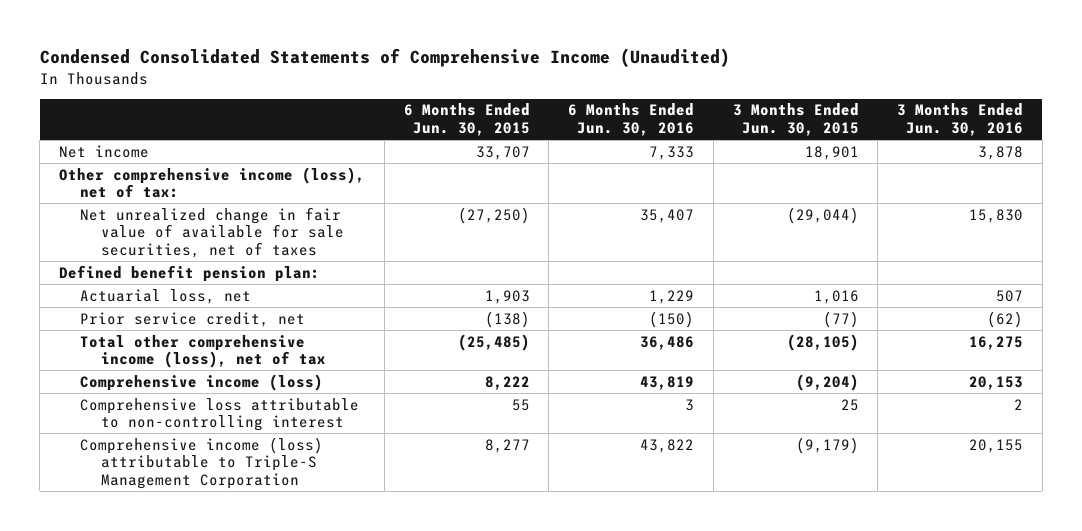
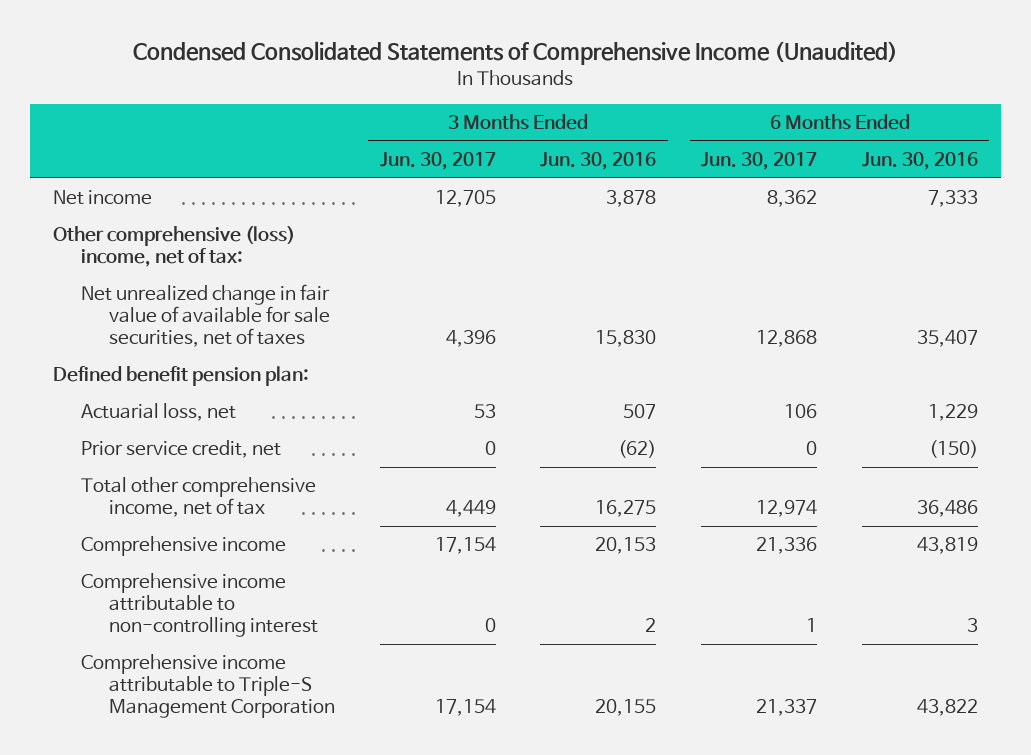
- | 6 Months Ended Jun. 30, 2015 | 6 Months Ended Jun. 30, 2016 | 3 Months Ended Jun. 30, 2015 | 3 Months Ended Jun. 30, 2016
+ | 3 Months Ended Jun. 30, 2017 | 3 Months Ended Jun. 30, 2016 | 6 Months Ended Jun. 30, 2017 | 6 Months Ended Jun. 30, 2016
- Other comprehensive income (loss), net of tax:
+ Other comprehensive (loss) income, net of tax:
- Total other comprehensive income (loss), net of tax | (25,485) | 36,486 | (28,105) | 16,275
- Comprehensive income (loss) | 8,222 | 43,819 | (9,204) | 20,153
- Comprehensive loss attributable to non-controlling interest | 55 | 3 | 25 | 2
- Comprehensive income (loss) attributable to Triple-S Management Corporation | 8,277 | 43,822 | (9,179) | 20,155
+ Total other comprehensive income, net of tax | 4,449 | 16,275 | 12,974 | 36,486
+ Comprehensive income | 17,154 | 20,153 | 21,336 | 43,819
+ Comprehensive income attributable to non-controlling interest | 0 | 2 | 1 | 3
+ Comprehensive income attributable to Triple-S Management Corporation | 17,154 | 20,155 | 21,337 | 43,822

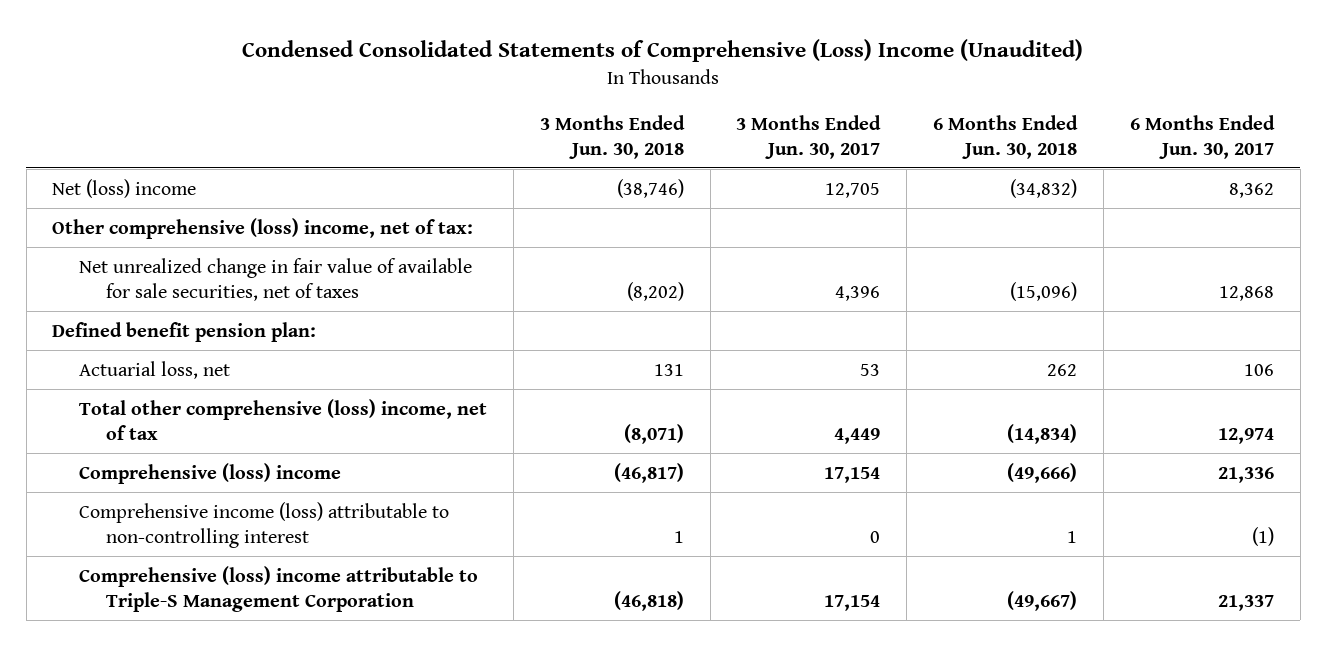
- Condensed Consolidated Statements of Comprehensive Income (Unaudited)
+ Condensed Consolidated Statements of Comprehensive (Loss) Income (Unaudited)
- | 3 Months Ended Jun. 30, 2017 | 3 Months Ended Jun. 30, 2016 | 6 Months Ended Jun. 30, 2017 | 6 Months Ended Jun. 30, 2016
+ | 3 Months Ended Jun. 30, 2018 | 3 Months Ended Jun. 30, 2017 | 6 Months Ended Jun. 30, 2018 | 6 Months Ended Jun. 30, 2017
- Net income | 12,705 | 3,878 | 8,362 | 7,333
+ Net (loss) income | (38,746) | 12,705 | (34,832) | 8,362
- Prior service credit, net | 0 | (62) | 0 | (150)
- Total other comprehensive income, net of tax | 4,449 | 16,275 | 12,974 | 36,486
- Comprehensive income | 17,154 | 20,153 | 21,336 | 43,819
- Comprehensive income attributable to non-controlling interest | 0 | 2 | 1 | 3
- Comprehensive income attributable to Triple-S Management Corporation | 17,154 | 20,155 | 21,337 | 43,822
+ Total other comprehensive (loss) income, net of tax | (8,071) | 4,449 | (14,834) | 12,974
+ Comprehensive (loss) income | (46,817) | 17,154 | (49,666) | 21,336
+ Comprehensive income (loss) attributable to non-controlling interest | 1 | 0 | 1 | (1)
+ Comprehensive (loss) income attributable to Triple-S Management Corporation | (46,818) | 17,154 | (49,667) | 21,337

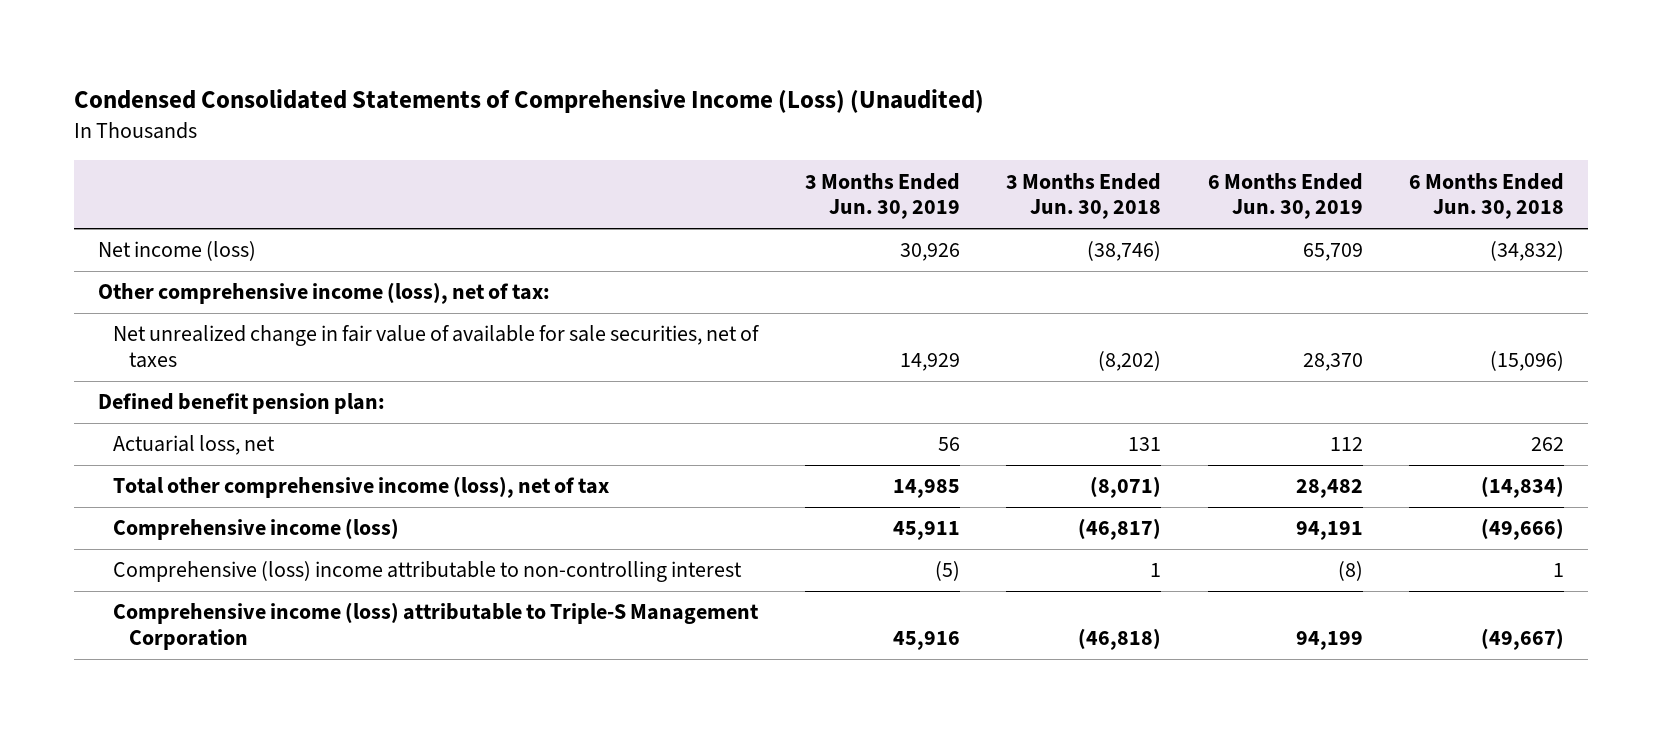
- Condensed Consolidated Statements of Comprehensive (Loss) Income (Unaudited)
+ Condensed Consolidated Statements of Comprehensive Income (Loss) (Unaudited)
- | 3 Months Ended Jun. 30, 2018 | 3 Months Ended Jun. 30, 2017 | 6 Months Ended Jun. 30, 2018 | 6 Months Ended Jun. 30, 2017
+ | 3 Months Ended Jun. 30, 2019 | 3 Months Ended Jun. 30, 2018 | 6 Months Ended Jun. 30, 2019 | 6 Months Ended Jun. 30, 2018
- Net (loss) income | (38,746) | 12,705 | (34,832) | 8,362
- Other comprehensive (loss) income, net of tax:
+ Net income (loss) | 30,926 | (38,746) | 65,709 | (34,832)
+ Other comprehensive income (loss), net of tax:
- Total other comprehensive (loss) income, net of tax | (8,071) | 4,449 | (14,834) | 12,974
- Comprehensive (loss) income | (46,817) | 17,154 | (49,666) | 21,336
- Comprehensive income (loss) attributable to non-controlling interest | 1 | 0 | 1 | (1)
- Comprehensive (loss) income attributable to Triple-S Management Corporation | (46,818) | 17,154 | (49,667) | 21,337
+ Total other comprehensive income (loss), net of tax | 14,985 | (8,071) | 28,482 | (14,834)
+ Comprehensive income (loss) | 45,911 | (46,817) | 94,191 | (49,666)
+ Comprehensive (loss) income attributable to non-controlling interest | (5) | 1 | (8) | 1
+ Comprehensive income (loss) attributable to Triple-S Management Corporation | 45,916 | (46,818) | 94,199 | (49,667)

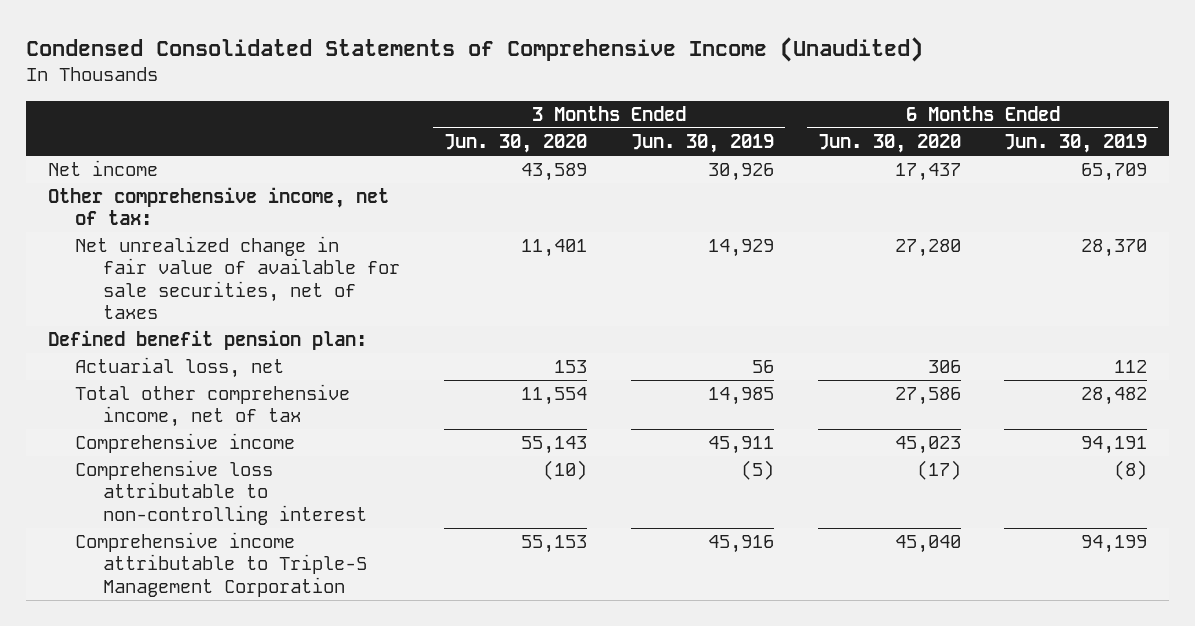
- Condensed Consolidated Statements of Comprehensive Income (Loss) (Unaudited)
+ Condensed Consolidated Statements of Comprehensive Income (Unaudited)
- | 3 Months Ended Jun. 30, 2019 | 3 Months Ended Jun. 30, 2018 | 6 Months Ended Jun. 30, 2019 | 6 Months Ended Jun. 30, 2018
+ | 3 Months Ended Jun. 30, 2020 | 3 Months Ended Jun. 30, 2019 | 6 Months Ended Jun. 30, 2020 | 6 Months Ended Jun. 30, 2019
- Net income (loss) | 30,926 | (38,746) | 65,709 | (34,832)
- Other comprehensive income (loss), net of tax:
+ Net income | 43,589 | 30,926 | 17,437 | 65,709
+ Other comprehensive income, net of tax:
- Total other comprehensive income (loss), net of tax | 14,985 | (8,071) | 28,482 | (14,834)
- Comprehensive income (loss) | 45,911 | (46,817) | 94,191 | (49,666)
- Comprehensive (loss) income attributable to non-controlling interest | (5) | 1 | (8) | 1
- Comprehensive income (loss) attributable to Triple-S Management Corporation | 45,916 | (46,818) | 94,199 | (49,667)
+ Total other comprehensive income, net of tax | 11,554 | 14,985 | 27,586 | 28,482
+ Comprehensive income | 55,143 | 45,911 | 45,023 | 94,191
+ Comprehensive loss attributable to non-controlling interest | (10) | (5) | (17) | (8)
+ Comprehensive income attributable to Triple-S Management Corporation | 55,153 | 45,916 | 45,040 | 94,199

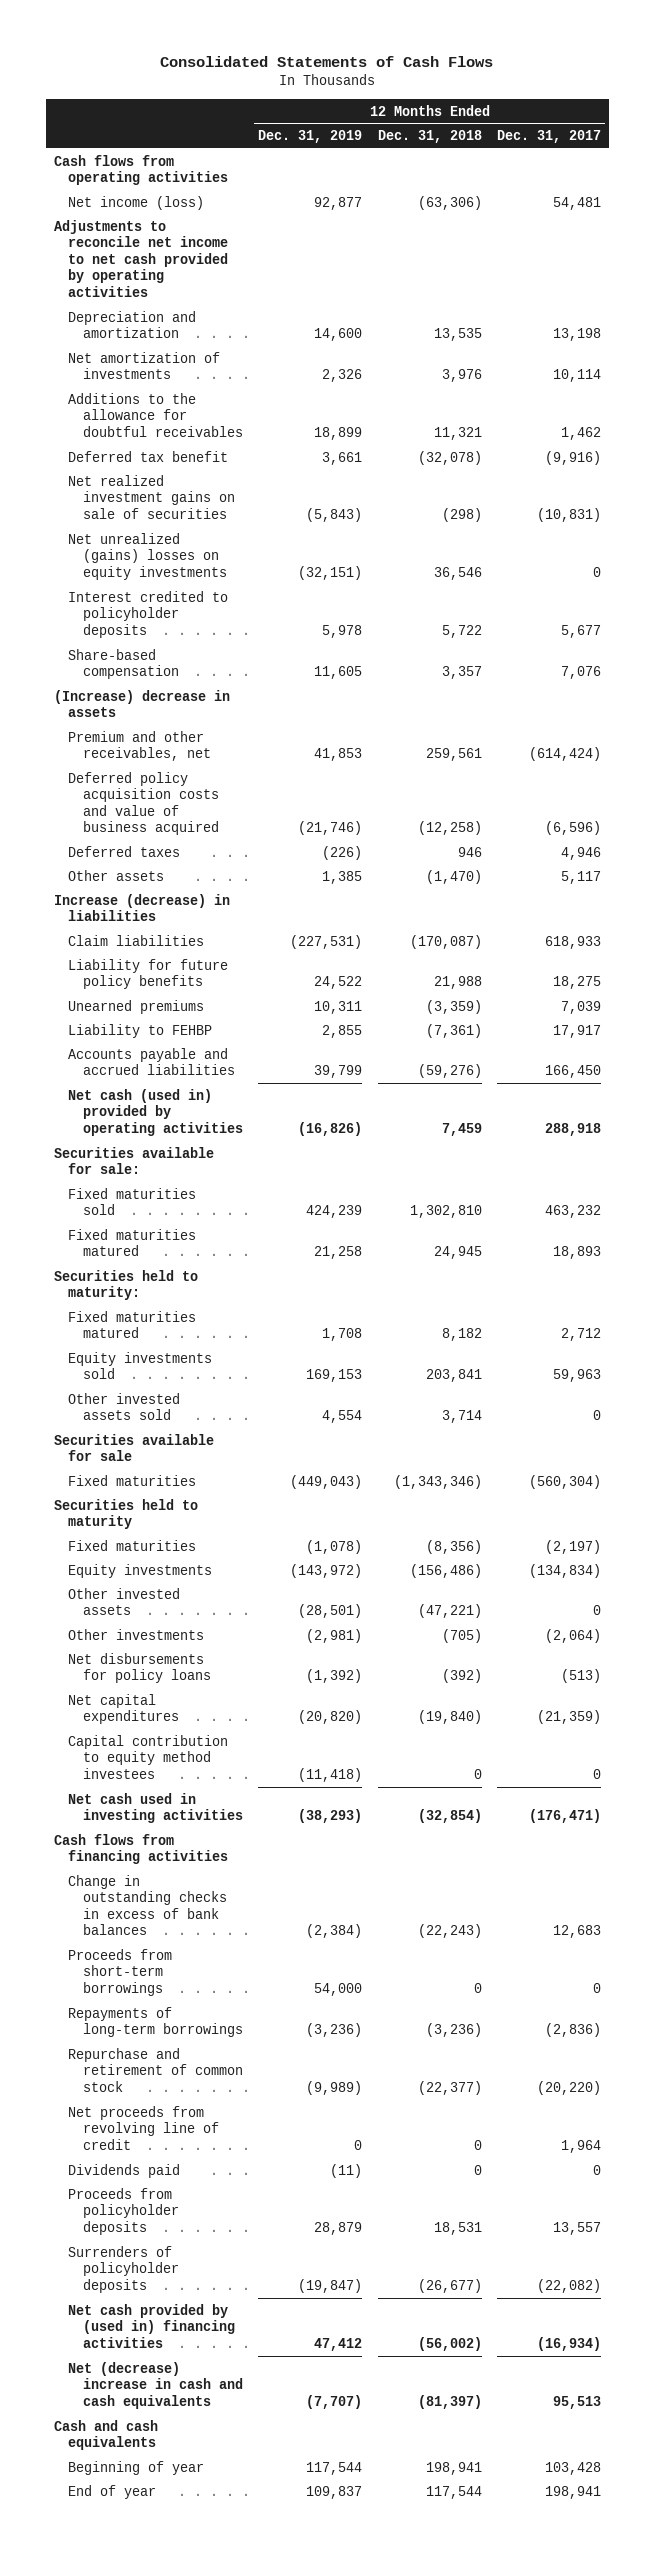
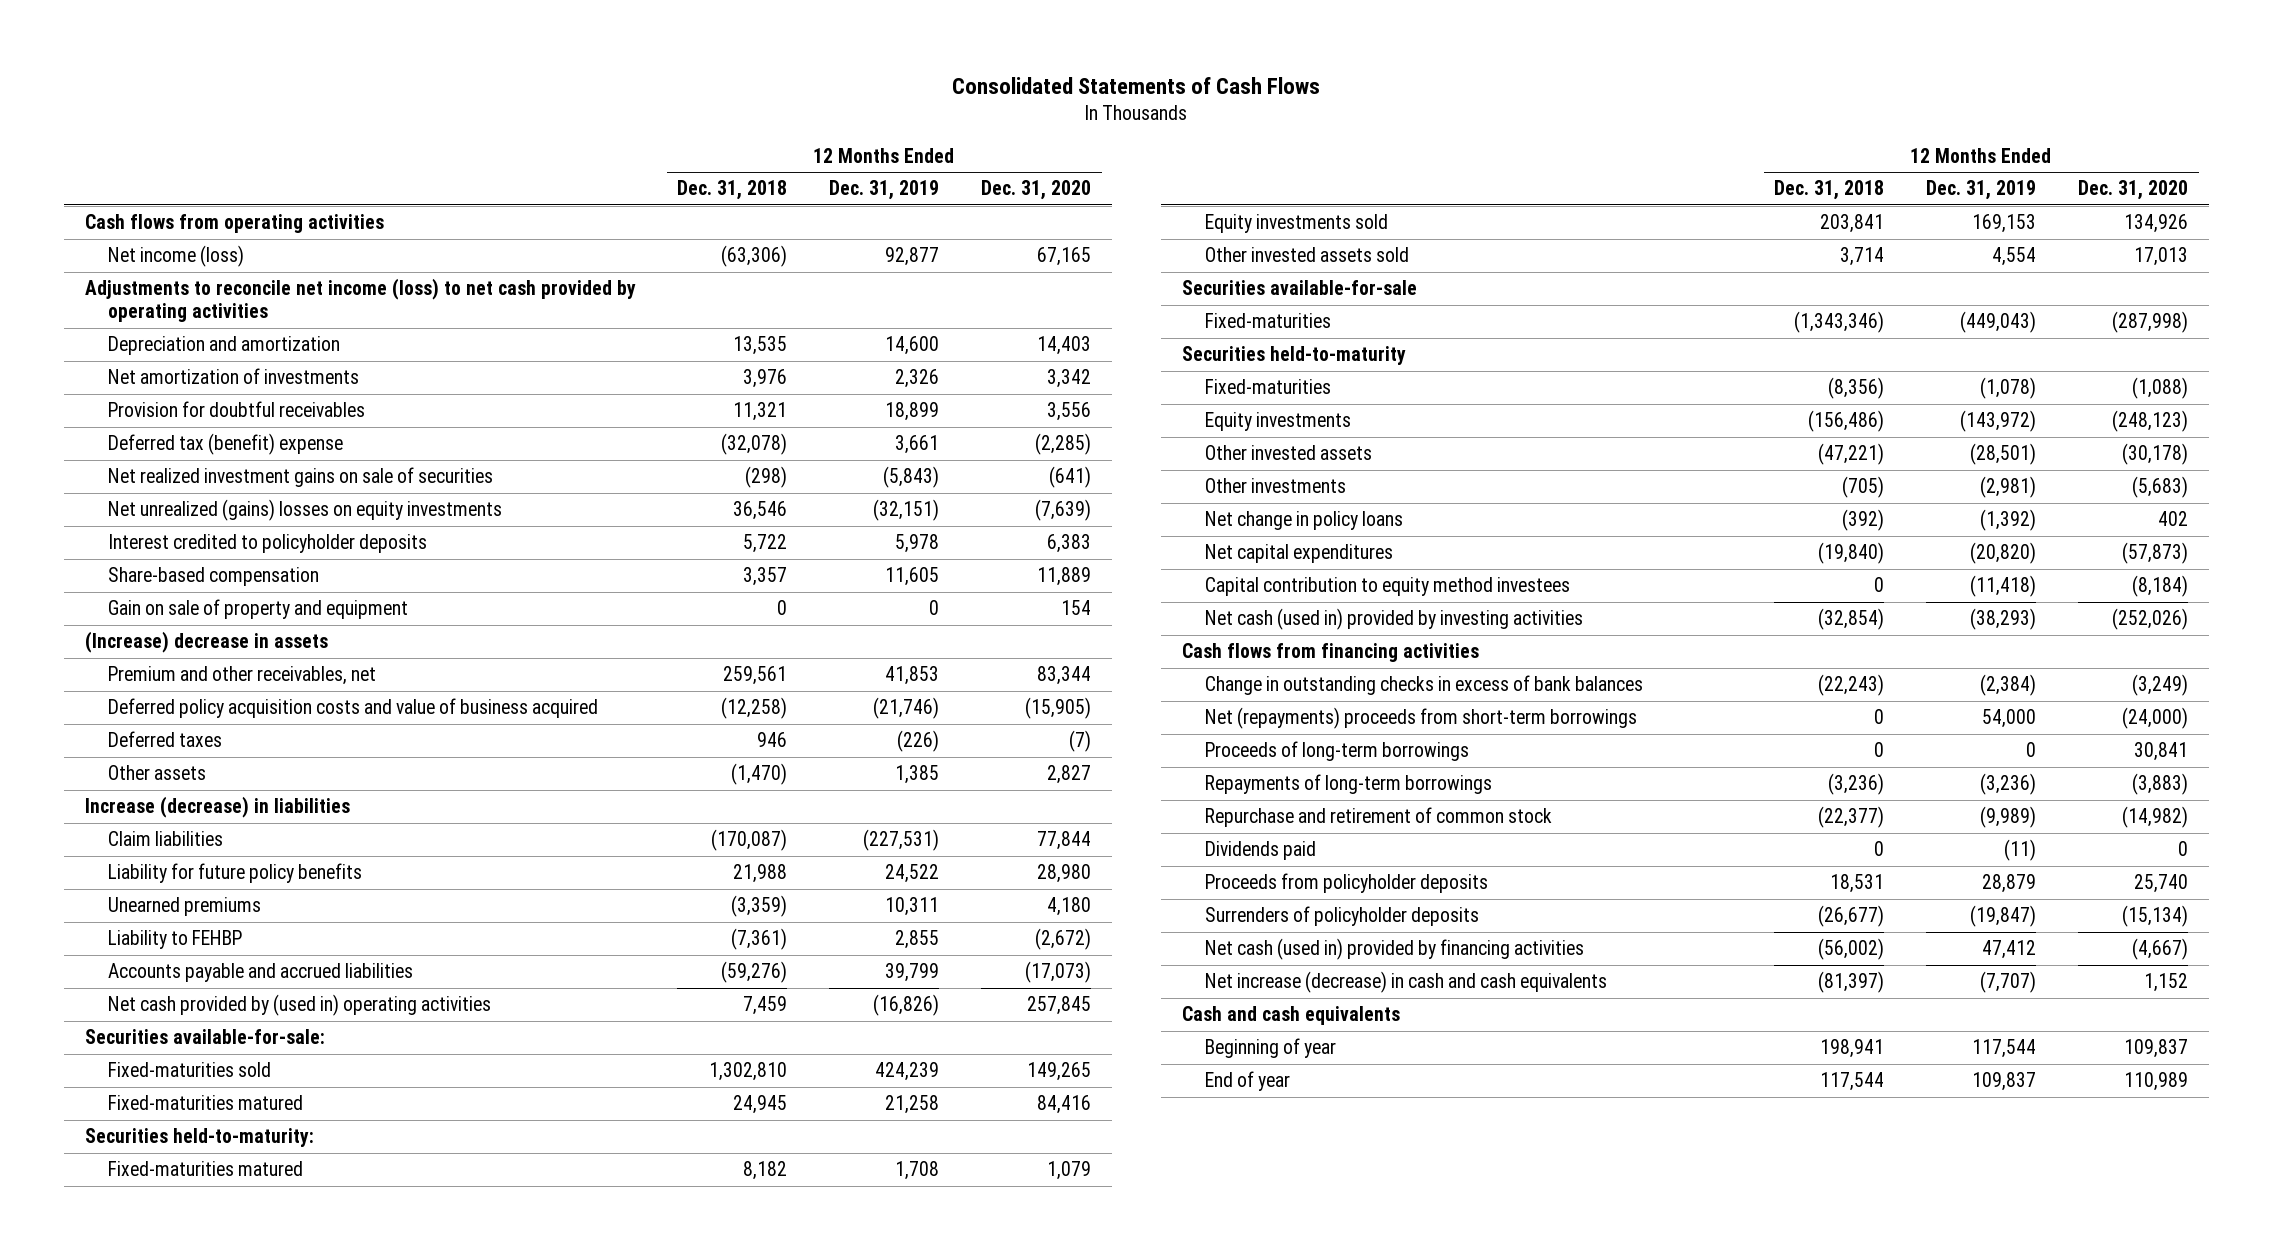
- | 12 Months Ended Dec. 31, 2019 | 12 Months Ended Dec. 31, 2018 | 12 Months Ended Dec. 31, 2017
+ | 12 Months Ended Dec. 31, 2018 | 12 Months Ended Dec. 31, 2019 | 12 Months Ended Dec. 31, 2020
- Adjustments to reconcile net income to net cash provided by operating activities
+ Adjustments to reconcile net income (loss) to net cash provided by operating activities
- Additions to the allowance for doubtful receivables | 18,899 | 11,321 | 1,462
- Deferred tax benefit | 3,661 | (32,078) | (9,916)
+ Provision for doubtful receivables | 11,321 | 18,899 | 3,556
+ Deferred tax (benefit) expense | (32,078) | 3,661 | (2,285)
+ Gain on sale of property and equipment | 0 | 0 | 154
- Net cash (used in) provided by operating activities | (16,826) | 7,459 | 288,918
- Securities available for sale:
- Fixed maturities sold | 424,239 | 1,302,810 | 463,232
- Fixed maturities matured | 21,258 | 24,945 | 18,893
- Securities held to maturity:
- Fixed maturities matured | 1,708 | 8,182 | 2,712
+ Net cash provided by (used in) operating activities | 7,459 | (16,826) | 257,845
+ Securities available-for-sale:
+ Fixed-maturities sold | 1,302,810 | 424,239 | 149,265
+ Fixed-maturities matured | 24,945 | 21,258 | 84,416
+ Securities held-to-maturity:
+ Fixed-maturities matured | 8,182 | 1,708 | 1,079
- Securities available for sale
- Fixed maturities | (449,043) | (1,343,346) | (560,304)
- Securities held to maturity
- Fixed maturities | (1,078) | (8,356) | (2,197)
+ Securities available-for-sale
+ Fixed-maturities | (1,343,346) | (449,043) | (287,998)
+ Securities held-to-maturity
+ Fixed-maturities | (8,356) | (1,078) | (1,088)
- Net disbursements for policy loans | (1,392) | (392) | (513)
+ Net change in policy loans | (392) | (1,392) | 402
- Net cash used in investing activities | (38,293) | (32,854) | (176,471)
+ Net cash (used in) provided by investing activities | (32,854) | (38,293) | (252,026)
- Proceeds from short-term borrowings | 54,000 | 0 | 0
+ Net (repayments) proceeds from short-term borrowings | 0 | 54,000 | (24,000)
+ Proceeds of long-term borrowings | 0 | 0 | 30,841
- Net proceeds from revolving line of credit | 0 | 0 | 1,964
- Net cash provided by (used in) financing activities | 47,412 | (56,002) | (16,934)
- Net (decrease) increase in cash and cash equivalents | (7,707) | (81,397) | 95,513
+ Net cash (used in) provided by financing activities | (56,002) | 47,412 | (4,667)
+ Net increase (decrease) in cash and cash equivalents | (81,397) | (7,707) | 1,152

